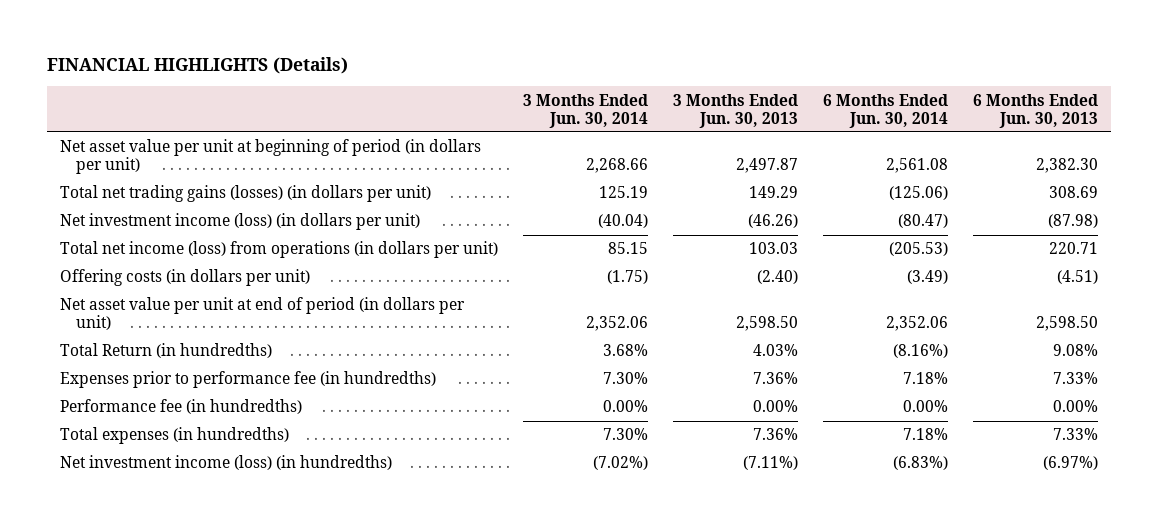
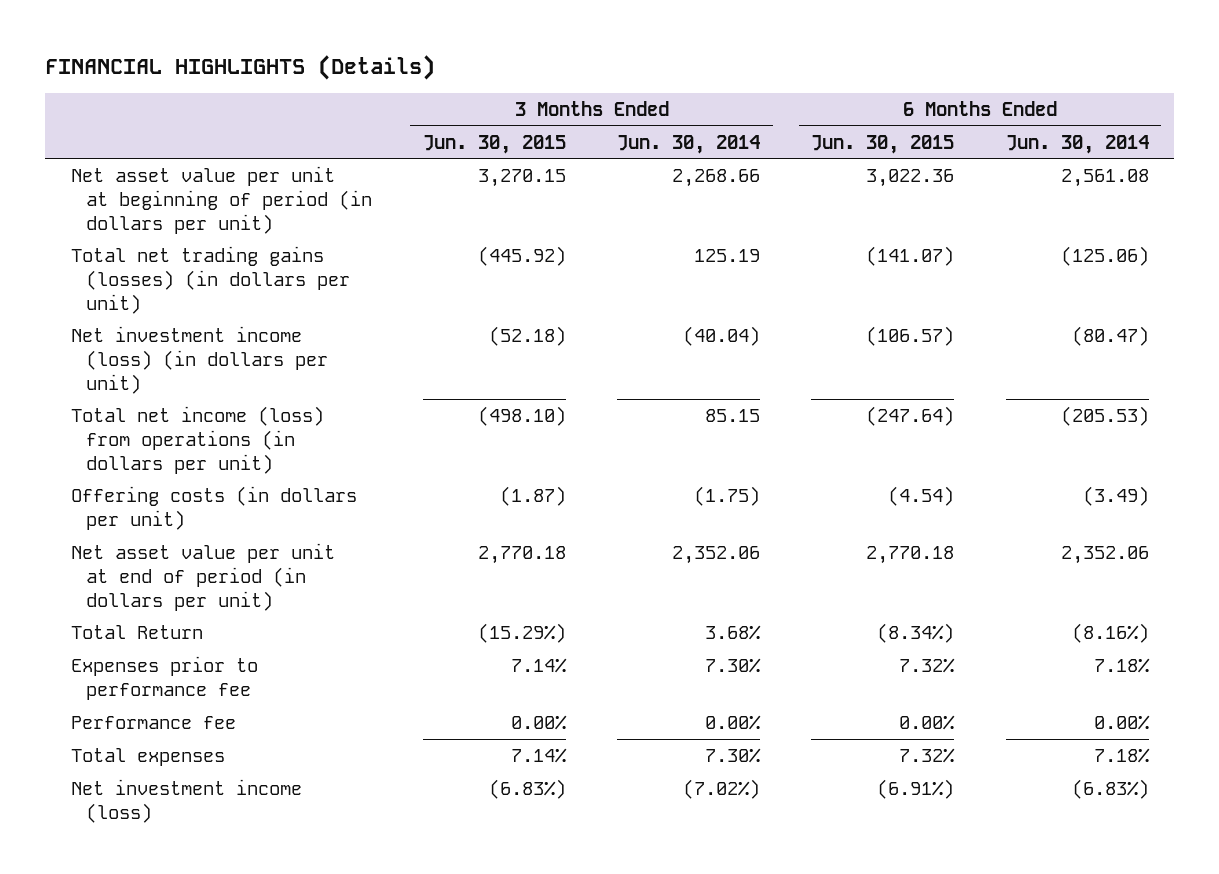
- | 3 Months Ended Jun. 30, 2014 | 3 Months Ended Jun. 30, 2013 | 6 Months Ended Jun. 30, 2014 | 6 Months Ended Jun. 30, 2013
+ | 3 Months Ended Jun. 30, 2015 | 3 Months Ended Jun. 30, 2014 | 6 Months Ended Jun. 30, 2015 | 6 Months Ended Jun. 30, 2014
- Total Return (in hundredths) | 3.68% | 4.03% | (8.16%) | 9.08%
- Expenses prior to performance fee (in hundredths) | 7.30% | 7.36% | 7.18% | 7.33%
- Performance fee (in hundredths) | 0.00% | 0.00% | 0.00% | 0.00%
- Total expenses (in hundredths) | 7.30% | 7.36% | 7.18% | 7.33%
- Net investment income (loss) (in hundredths) | (7.02%) | (7.11%) | (6.83%) | (6.97%)
+ Total Return | (15.29%) | 3.68% | (8.34%) | (8.16%)
+ Expenses prior to performance fee | 7.14% | 7.30% | 7.32% | 7.18%
+ Performance fee | 0.00% | 0.00% | 0.00% | 0.00%
+ Total expenses | 7.14% | 7.30% | 7.32% | 7.18%
+ Net investment income (loss) | (6.83%) | (7.02%) | (6.91%) | (6.83%)

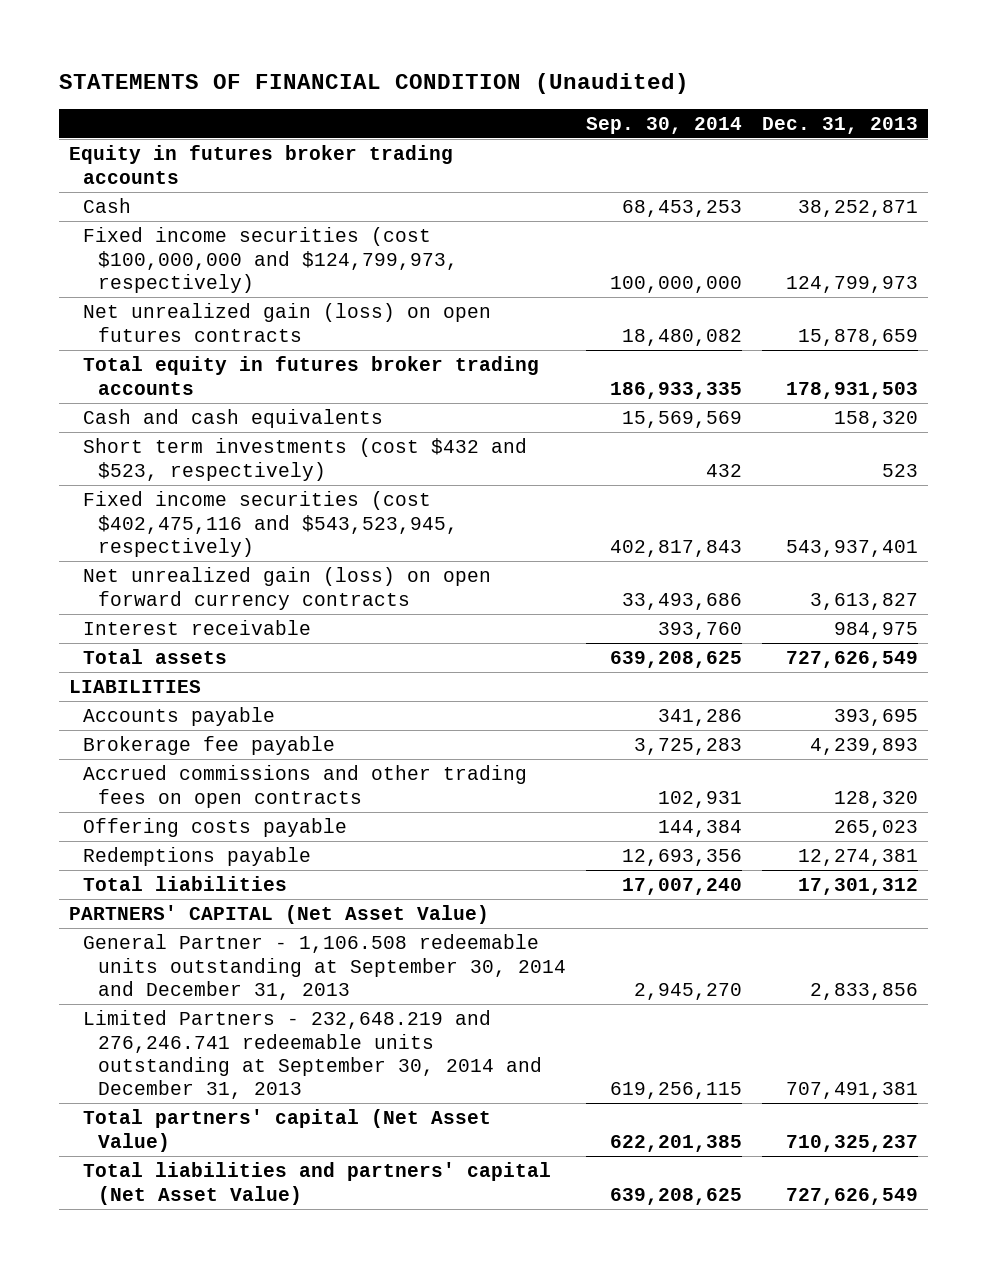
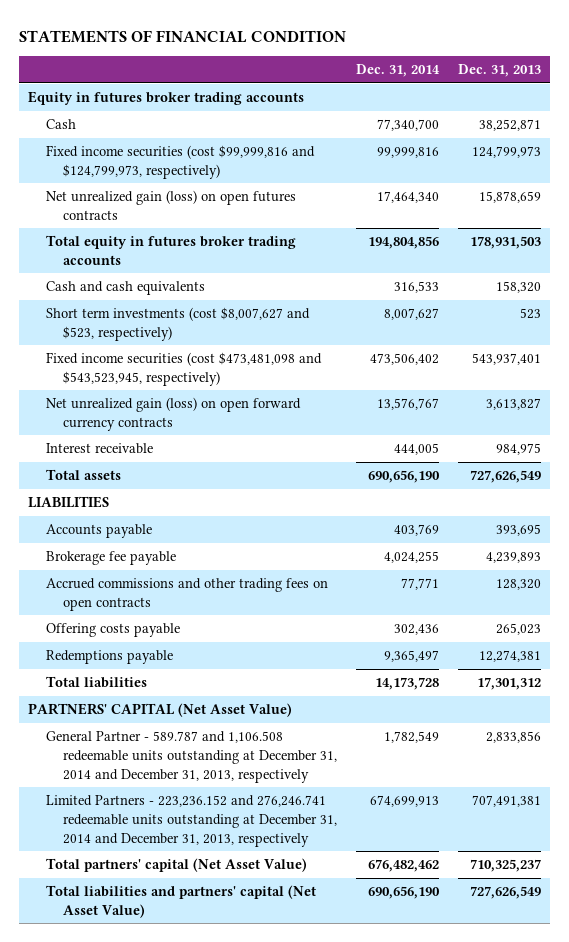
- STATEMENTS OF FINANCIAL CONDITION (Unaudited)
+ STATEMENTS OF FINANCIAL CONDITION
- | Sep. 30, 2014 | Dec. 31, 2013
+ | Dec. 31, 2014 | Dec. 31, 2013
- Fixed income securities (cost $100,000,000 and $124,799,973, respectively) | 100,000,000 | 124,799,973
+ Fixed income securities (cost $99,999,816 and $124,799,973, respectively) | 99,999,816 | 124,799,973
- Short term investments (cost $432 and $523, respectively) | 432 | 523
- Fixed income securities (cost $402,475,116 and $543,523,945, respectively) | 402,817,843 | 543,937,401
+ Short term investments (cost $8,007,627 and $523, respectively) | 8,007,627 | 523
+ Fixed income securities (cost $473,481,098 and $543,523,945, respectively) | 473,506,402 | 543,937,401
- General Partner - 1,106.508 redeemable units outstanding at September 30, 2014 and December 31, 2013 | 2,945,270 | 2,833,856
- Limited Partners - 232,648.219 and 276,246.741 redeemable units outstanding at September 30, 2014 and December 31, 2013 | 619,256,115 | 707,491,381
+ General Partner - 589.787 and 1,106.508 redeemable units outstanding at December 31, 2014 and December 31, 2013, respectively | 1,782,549 | 2,833,856
+ Limited Partners - 223,236.152 and 276,246.741 redeemable units outstanding at December 31, 2014 and December 31, 2013, respectively | 674,699,913 | 707,491,381

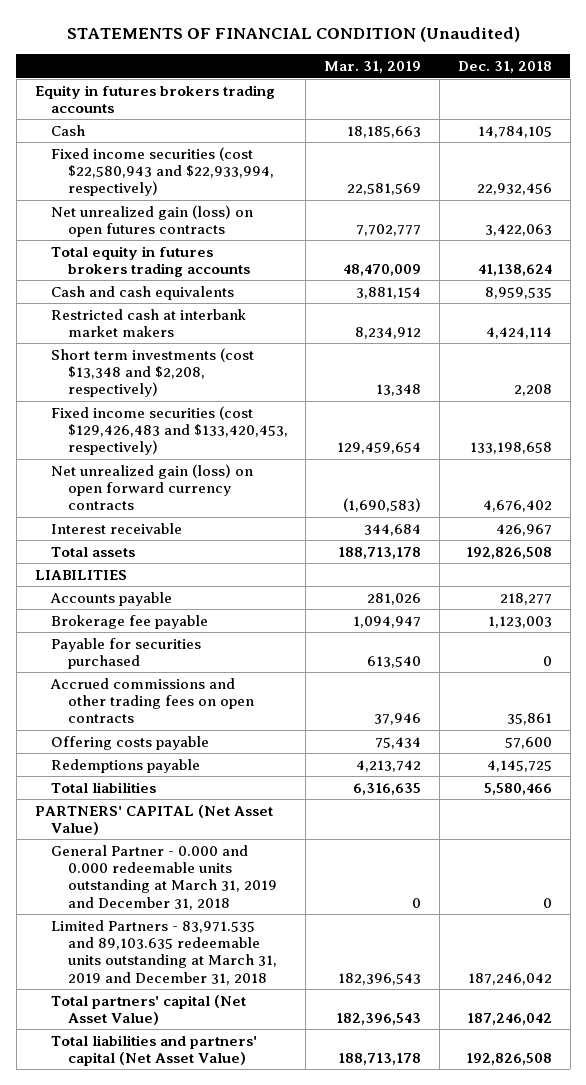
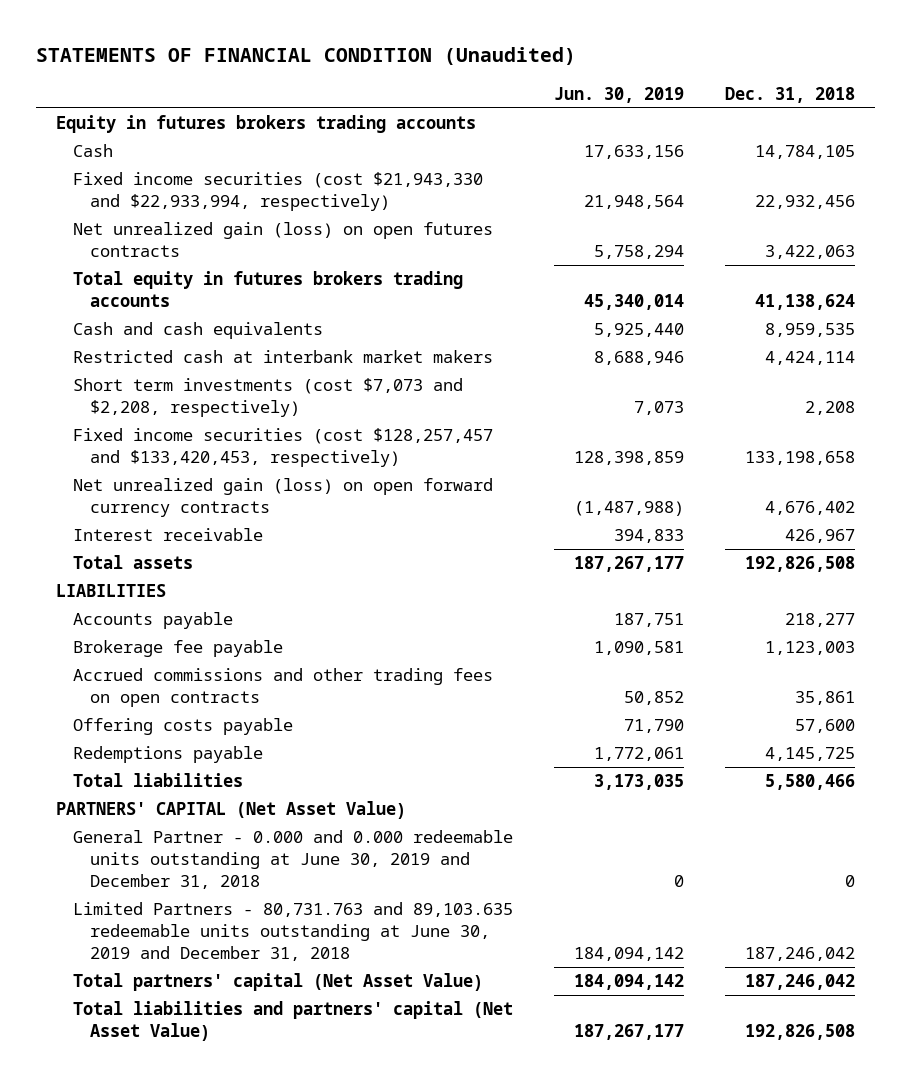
- | Mar. 31, 2019 | Dec. 31, 2018
+ | Jun. 30, 2019 | Dec. 31, 2018
- Fixed income securities (cost $22,580,943 and $22,933,994, respectively) | 22,581,569 | 22,932,456
+ Fixed income securities (cost $21,943,330 and $22,933,994, respectively) | 21,948,564 | 22,932,456
- Short term investments (cost $13,348 and $2,208, respectively) | 13,348 | 2,208
- Fixed income securities (cost $129,426,483 and $133,420,453, respectively) | 129,459,654 | 133,198,658
+ Short term investments (cost $7,073 and $2,208, respectively) | 7,073 | 2,208
+ Fixed income securities (cost $128,257,457 and $133,420,453, respectively) | 128,398,859 | 133,198,658
- Payable for securities purchased | 613,540 | 0
- General Partner - 0.000 and 0.000 redeemable units outstanding at March 31, 2019 and December 31, 2018 | 0 | 0
- Limited Partners - 83,971.535 and 89,103.635 redeemable units outstanding at March 31, 2019 and December 31, 2018 | 182,396,543 | 187,246,042
+ General Partner - 0.000 and 0.000 redeemable units outstanding at June 30, 2019 and December 31, 2018 | 0 | 0
+ Limited Partners - 80,731.763 and 89,103.635 redeemable units outstanding at June 30, 2019 and December 31, 2018 | 184,094,142 | 187,246,042

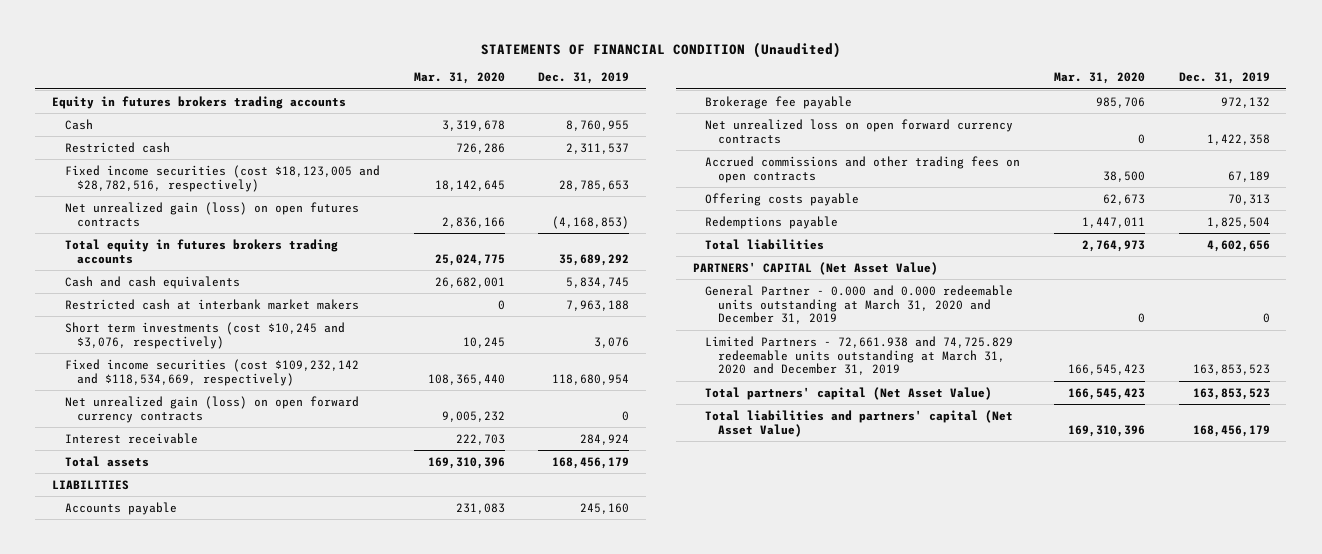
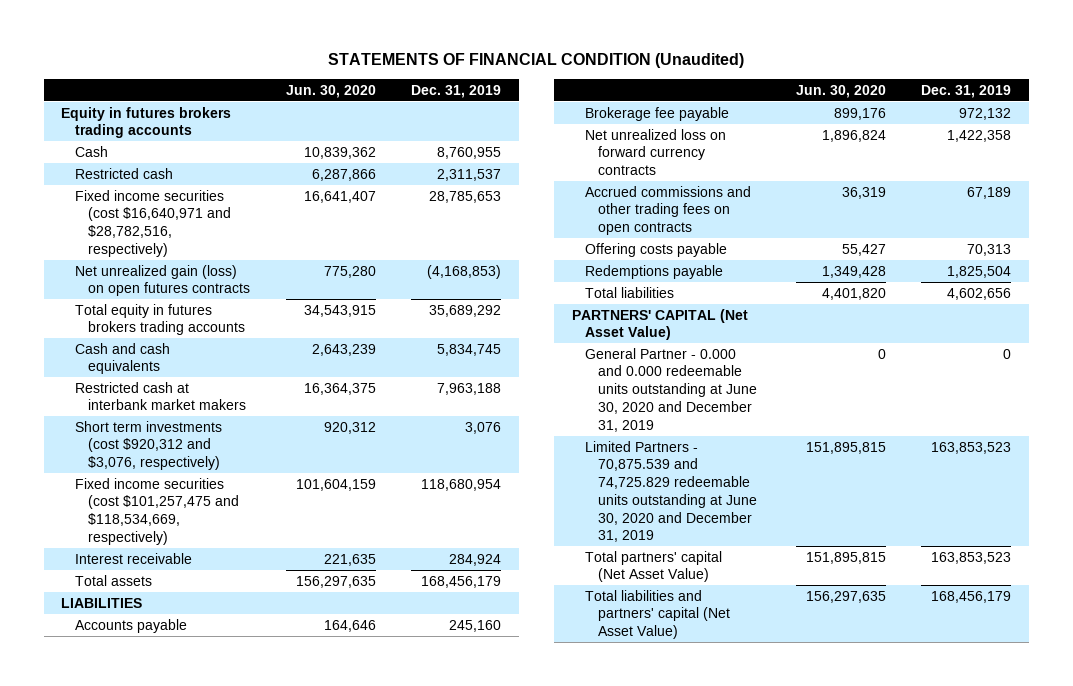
- | Mar. 31, 2020 | Dec. 31, 2019
+ | Jun. 30, 2020 | Dec. 31, 2019
- Fixed income securities (cost $18,123,005 and $28,782,516, respectively) | 18,142,645 | 28,785,653
+ Fixed income securities (cost $16,640,971 and $28,782,516, respectively) | 16,641,407 | 28,785,653
- Short term investments (cost $10,245 and $3,076, respectively) | 10,245 | 3,076
- Fixed income securities (cost $109,232,142 and $118,534,669, respectively) | 108,365,440 | 118,680,954
- Net unrealized gain (loss) on open forward currency contracts | 9,005,232 | 0
+ Short term investments (cost $920,312 and $3,076, respectively) | 920,312 | 3,076
+ Fixed income securities (cost $101,257,475 and $118,534,669, respectively) | 101,604,159 | 118,680,954
- Net unrealized loss on open forward currency contracts | 0 | 1,422,358
+ Net unrealized loss on forward currency contracts | 1,896,824 | 1,422,358
- General Partner - 0.000 and 0.000 redeemable units outstanding at March 31, 2020 and December 31, 2019 | 0 | 0
- Limited Partners - 72,661.938 and 74,725.829 redeemable units outstanding at March 31, 2020 and December 31, 2019 | 166,545,423 | 163,853,523
+ General Partner - 0.000 and 0.000 redeemable units outstanding at June 30, 2020 and December 31, 2019 | 0 | 0
+ Limited Partners - 70,875.539 and 74,725.829 redeemable units outstanding at June 30, 2020 and December 31, 2019 | 151,895,815 | 163,853,523

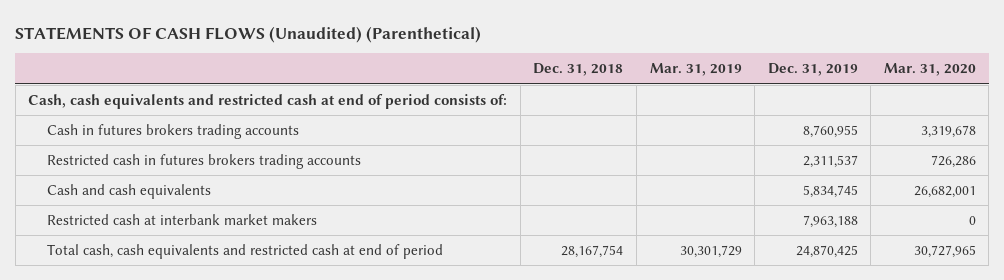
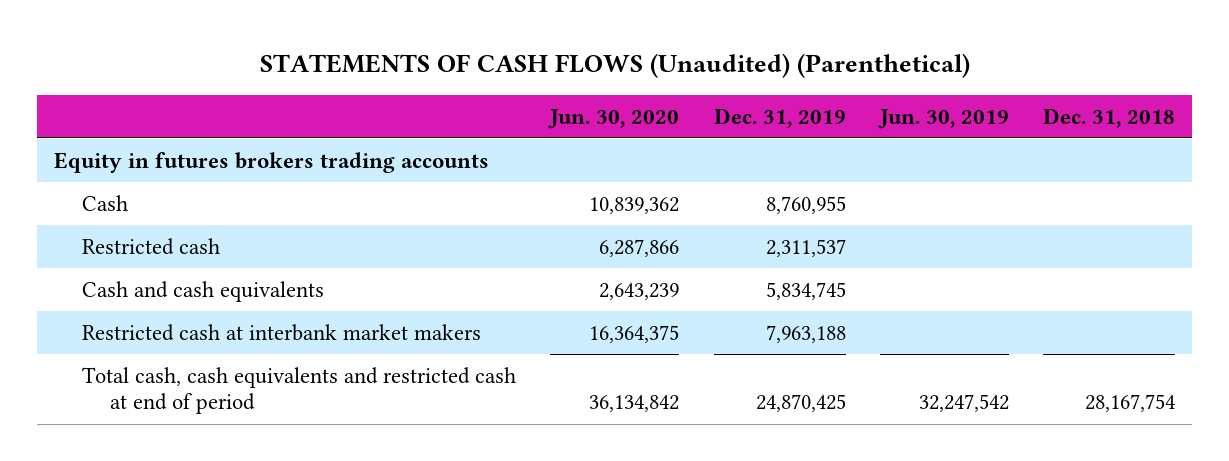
- | Dec. 31, 2018 | Mar. 31, 2019 | Dec. 31, 2019 | Mar. 31, 2020
+ | Jun. 30, 2020 | Dec. 31, 2019 | Jun. 30, 2019 | Dec. 31, 2018
- Cash, cash equivalents and restricted cash at end of period consists of:
- Cash in futures brokers trading accounts | | | 8,760,955 | 3,319,678
- Restricted cash in futures brokers trading accounts | | | 2,311,537 | 726,286
+ Equity in futures brokers trading accounts
+ Cash | 10,839,362 | 8,760,955 | |
+ Restricted cash | 6,287,866 | 2,311,537 | |

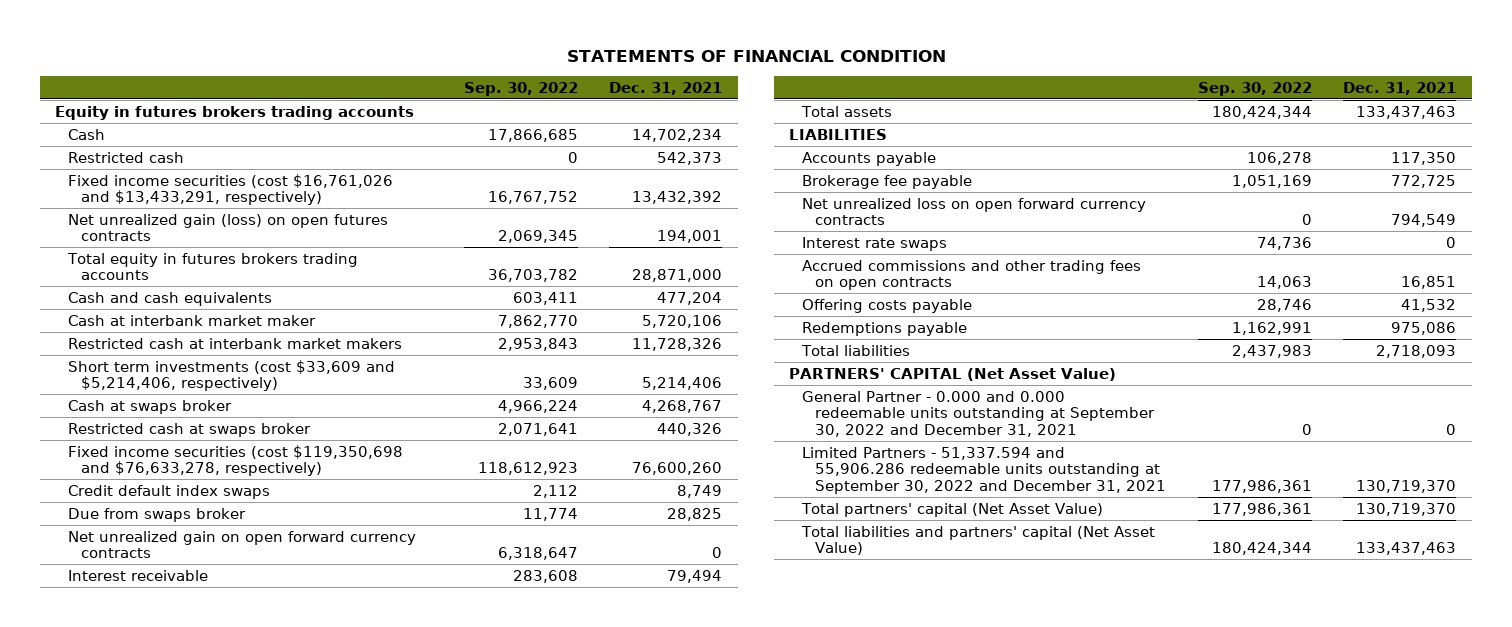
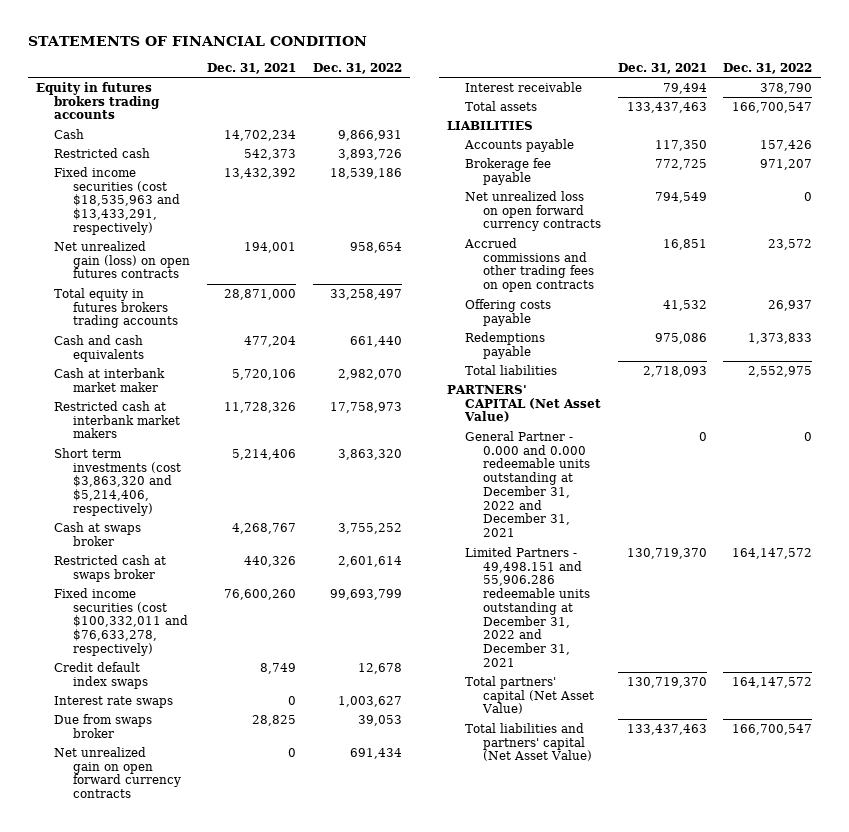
- | Sep. 30, 2022 | Dec. 31, 2021
+ | Dec. 31, 2021 | Dec. 31, 2022
- Fixed income securities (cost $16,761,026 and $13,433,291, respectively) | 16,767,752 | 13,432,392
+ Fixed income securities (cost $18,535,963 and $13,433,291, respectively) | 13,432,392 | 18,539,186
- Short term investments (cost $33,609 and $5,214,406, respectively) | 33,609 | 5,214,406
+ Short term investments (cost $3,863,320 and $5,214,406, respectively) | 5,214,406 | 3,863,320
- Fixed income securities (cost $119,350,698 and $76,633,278, respectively) | 118,612,923 | 76,600,260
+ Fixed income securities (cost $100,332,011 and $76,633,278, respectively) | 76,600,260 | 99,693,799
moved up: Interest rate swaps | 0 | 1,003,627
- General Partner - 0.000 and 0.000 redeemable units outstanding at September 30, 2022 and December 31, 2021 | 0 | 0
- Limited Partners - 51,337.594 and 55,906.286 redeemable units outstanding at September 30, 2022 and December 31, 2021 | 177,986,361 | 130,719,370
+ General Partner - 0.000 and 0.000 redeemable units outstanding at December 31, 2022 and December 31, 2021 | 0 | 0
+ Limited Partners - 49,498.151 and 55,906.286 redeemable units outstanding at December 31, 2022 and December 31, 2021 | 130,719,370 | 164,147,572

